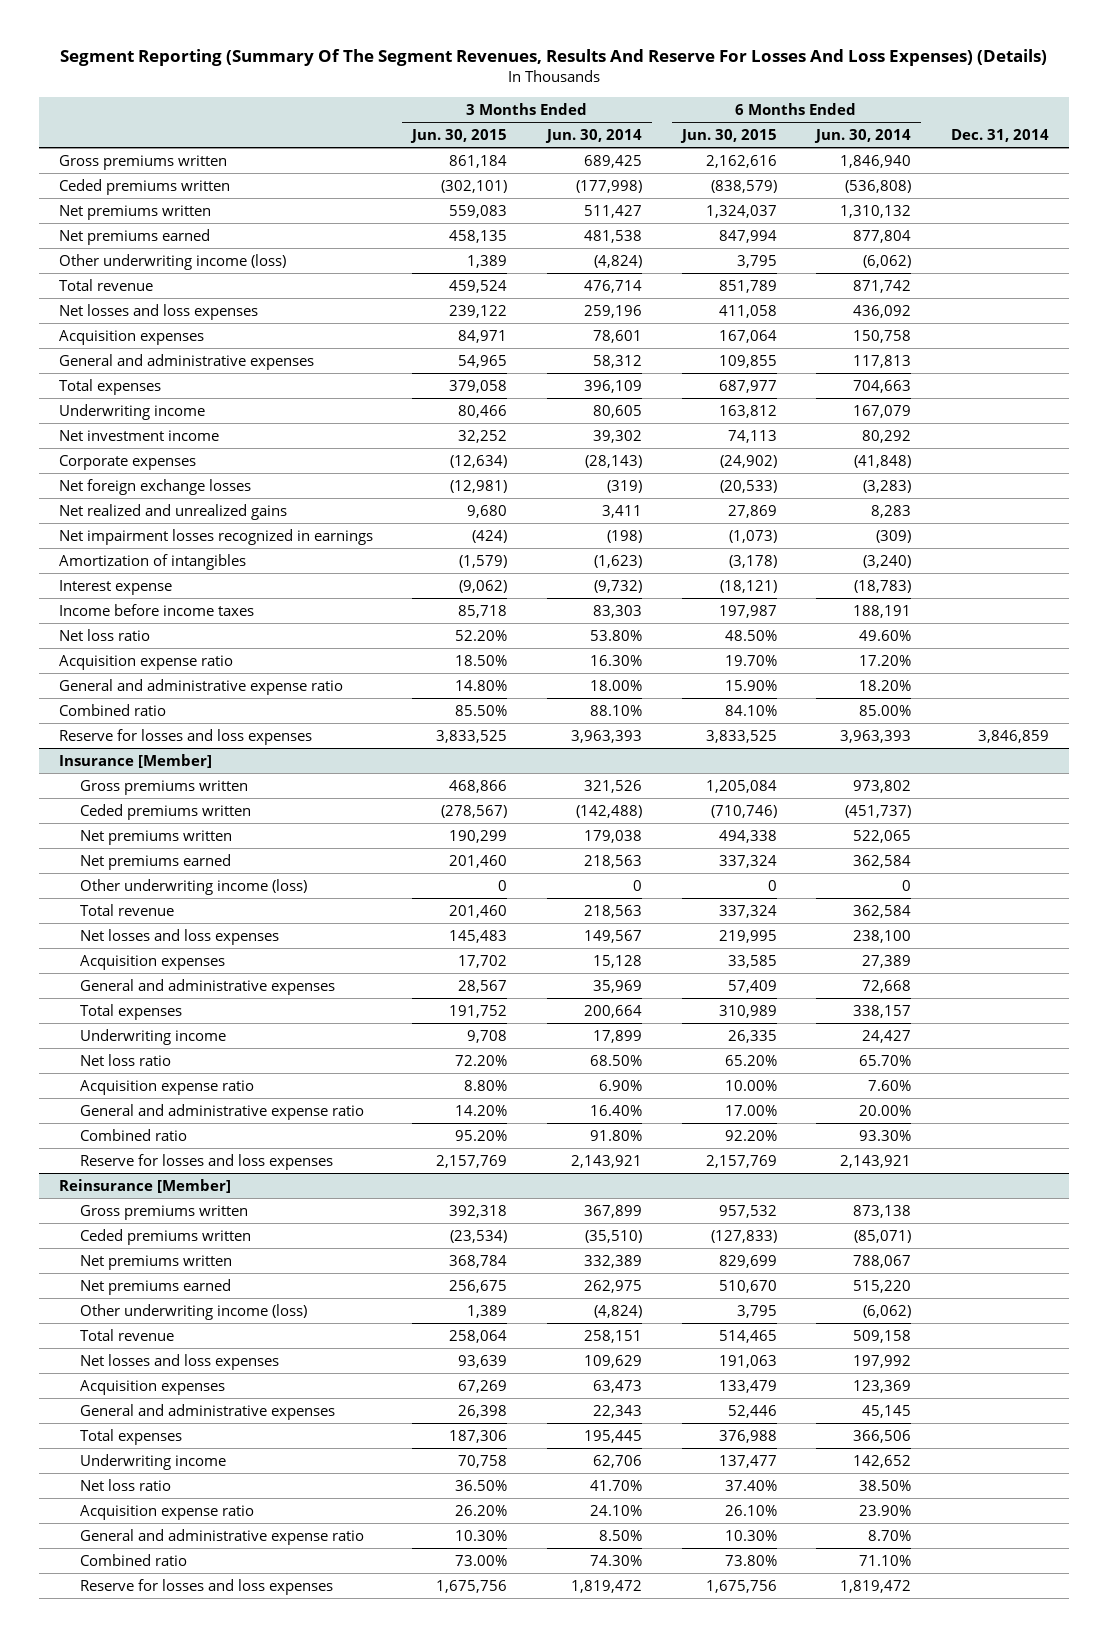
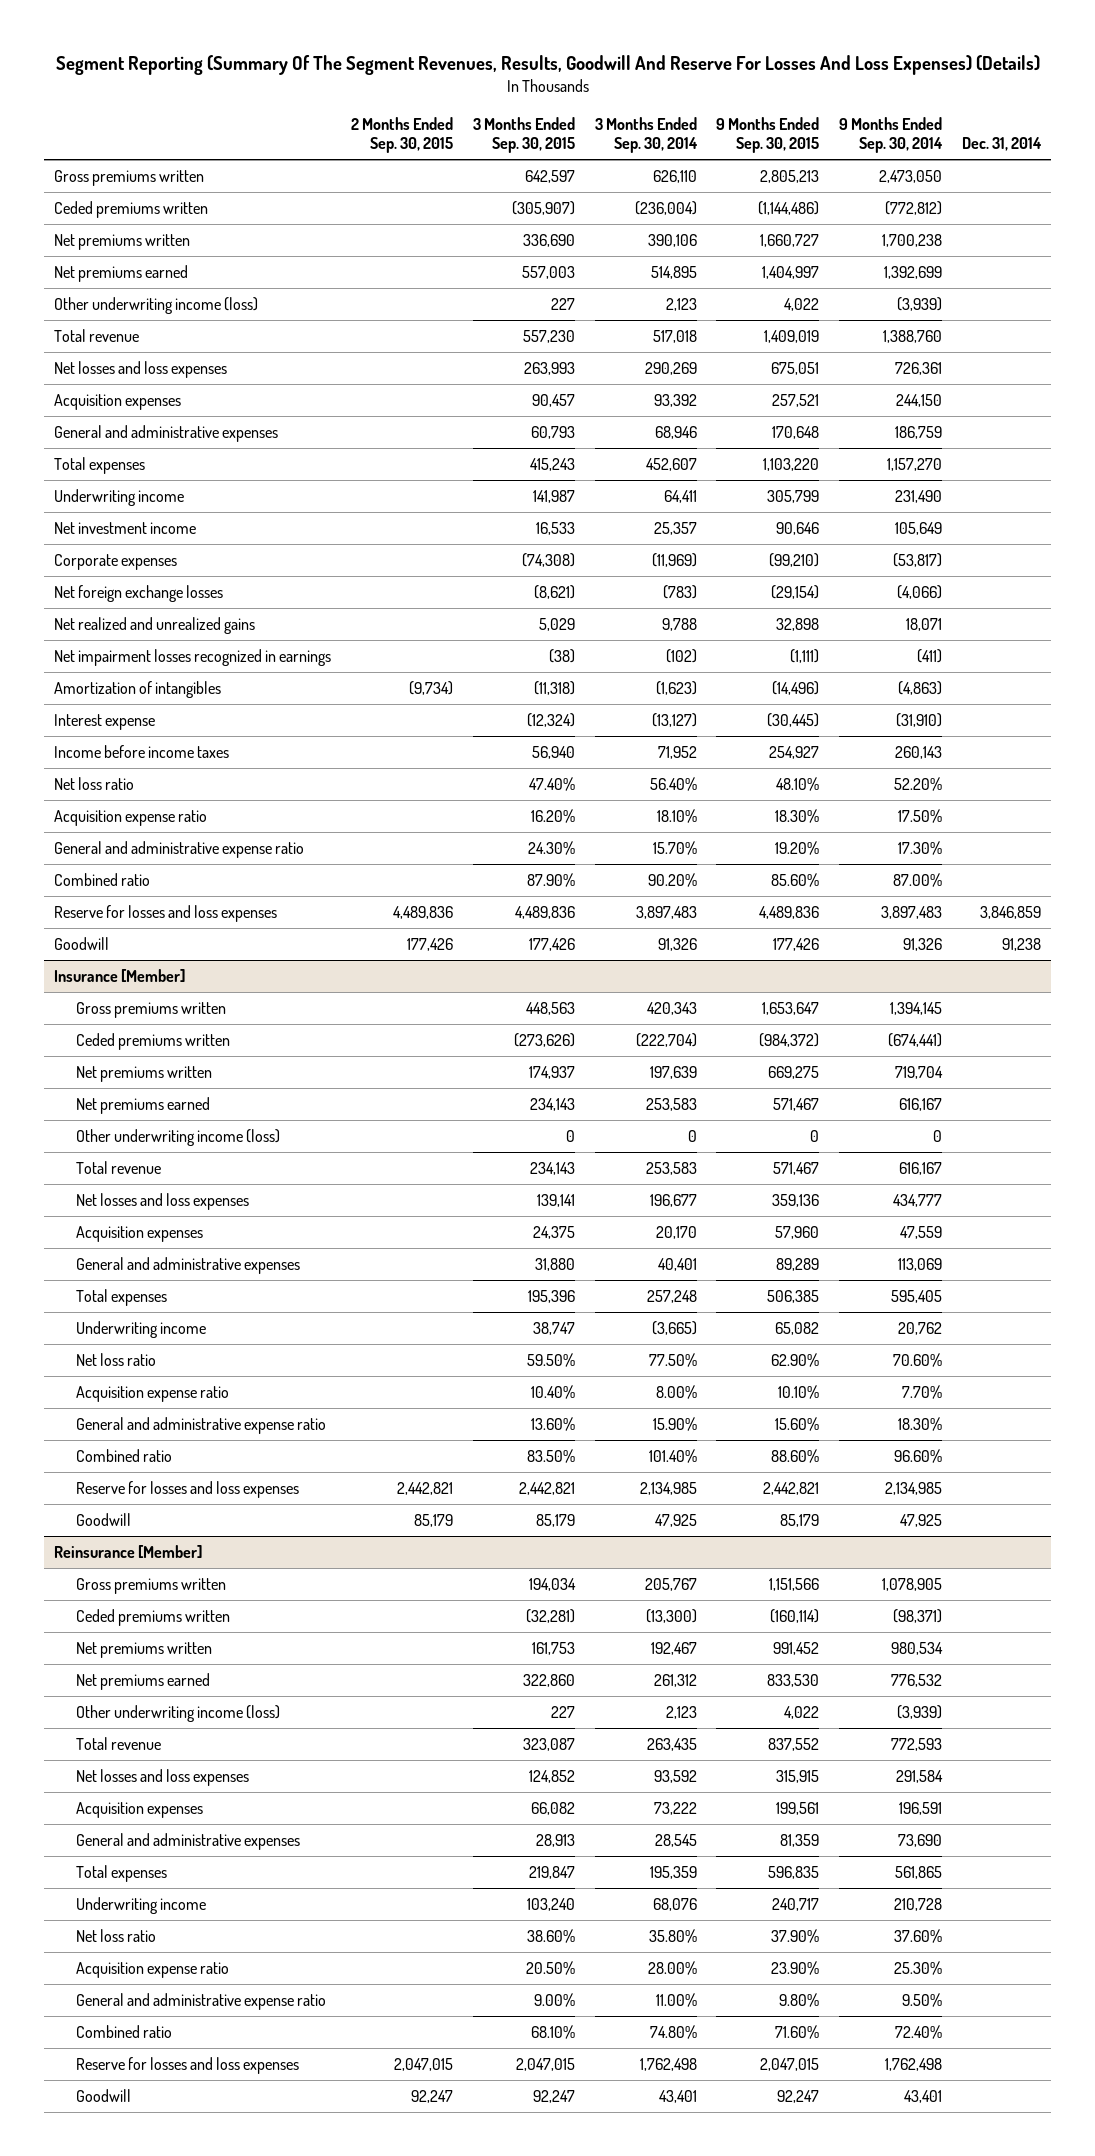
- Segment Reporting (Summary Of The Segment Revenues, Results And Reserve For Losses And Loss Expenses) (Details)
+ Segment Reporting (Summary Of The Segment Revenues, Results, Goodwill And Reserve For Losses And Loss Expenses) (Details)
- | 3 Months Ended Jun. 30, 2015 | 3 Months Ended Jun. 30, 2014 | 6 Months Ended Jun. 30, 2015 | 6 Months Ended Jun. 30, 2014 | Dec. 31, 2014
+ | 2 Months Ended Sep. 30, 2015 | 3 Months Ended Sep. 30, 2015 | 3 Months Ended Sep. 30, 2014 | 9 Months Ended Sep. 30, 2015 | 9 Months Ended Sep. 30, 2014 | Dec. 31, 2014
+ Goodwill | 177,426 | 177,426 | 91,326 | 177,426 | 91,326 | 91,238
@ Insurance [Member]
+ Goodwill | 85,179 | 85,179 | 47,925 | 85,179 | 47,925 |
@ Reinsurance [Member]
+ Goodwill | 92,247 | 92,247 | 43,401 | 92,247 | 43,401 |

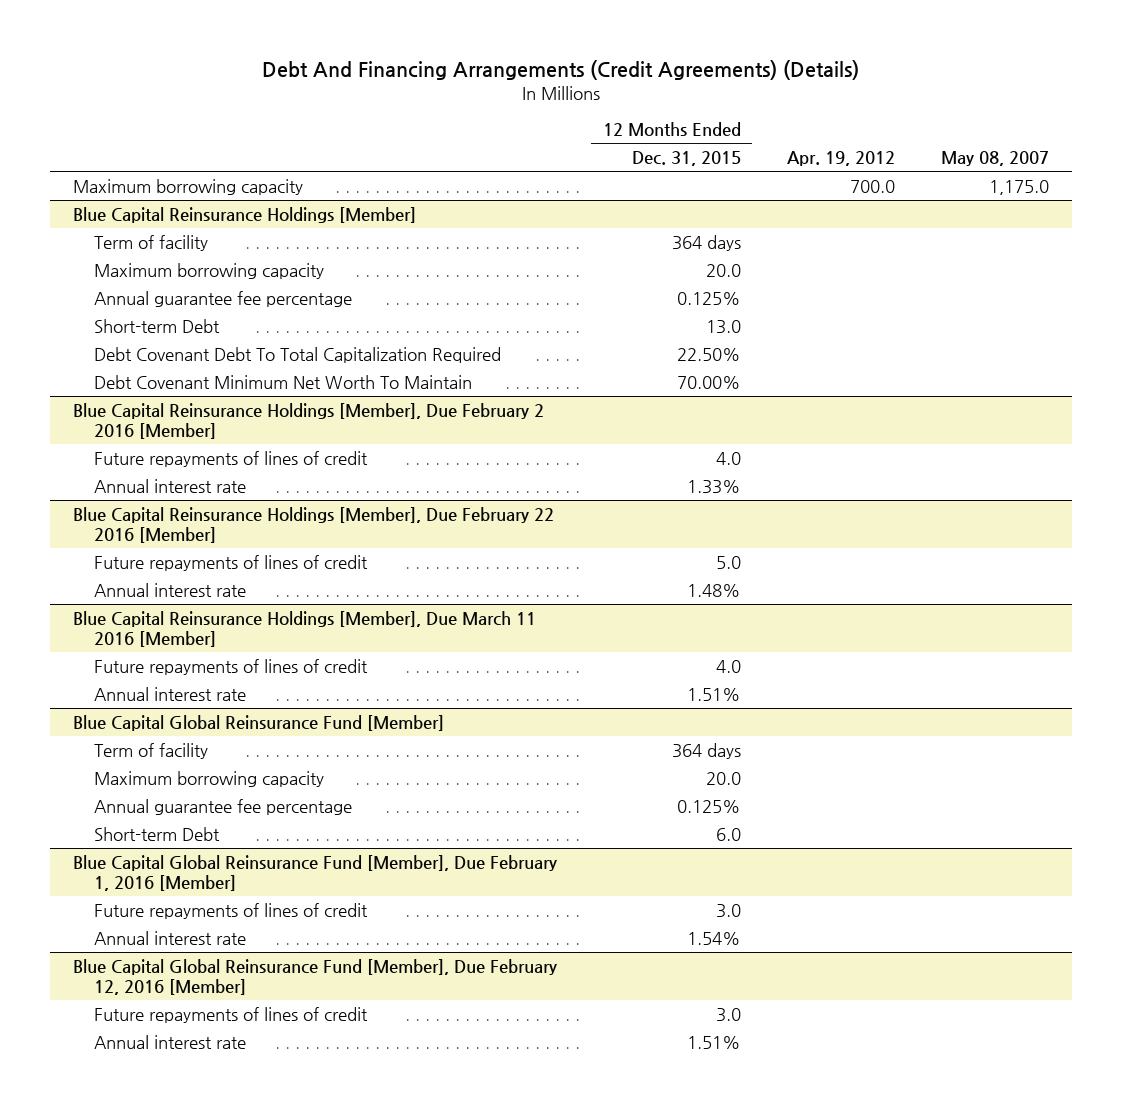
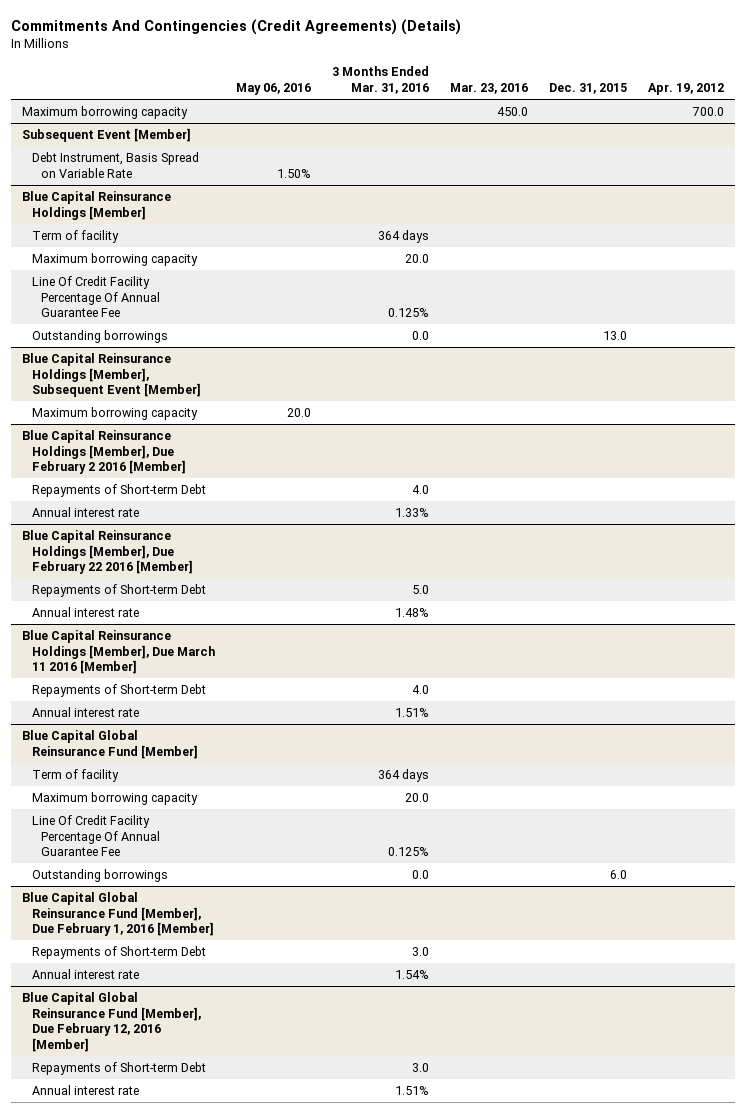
- Debt And Financing Arrangements (Credit Agreements) (Details)
+ Commitments And Contingencies (Credit Agreements) (Details)
- | 12 Months Ended Dec. 31, 2015 | Apr. 19, 2012 | May 08, 2007
+ | May 06, 2016 | 3 Months Ended Mar. 31, 2016 | Mar. 23, 2016 | Dec. 31, 2015 | Apr. 19, 2012
+ Subsequent Event [Member]
+ Debt Instrument, Basis Spread on Variable Rate | 1.50% | | | |
@ Blue Capital Reinsurance Holdings [Member]
- Annual guarantee fee percentage | 0.125% | |
- Short-term Debt | 13.0 | |
- Debt Covenant Debt To Total Capitalization Required | 22.50% | |
- Debt Covenant Minimum Net Worth To Maintain | 70.00% | |
+ Line Of Credit Facility Percentage Of Annual Guarantee Fee | | 0.125% | | |
+ Outstanding borrowings | | 0.0 | | 13.0 |
+ Blue Capital Reinsurance Holdings [Member], Subsequent Event [Member]
+ Maximum borrowing capacity | 20.0 | | | |
@ Blue Capital Reinsurance Holdings [Member], Due February 2 2016 [Member]
- Future repayments of lines of credit | 4.0 | |
+ Repayments of Short-term Debt | | 4.0 | | |
@ Blue Capital Reinsurance Holdings [Member], Due February 22 2016 [Member]
- Future repayments of lines of credit | 5.0 | |
+ Repayments of Short-term Debt | | 5.0 | | |
@ Blue Capital Reinsurance Holdings [Member], Due March 11 2016 [Member]
- Future repayments of lines of credit | 4.0 | |
+ Repayments of Short-term Debt | | 4.0 | | |
@ Blue Capital Global Reinsurance Fund [Member]
- Annual guarantee fee percentage | 0.125% | |
- Short-term Debt | 6.0 | |
+ Line Of Credit Facility Percentage Of Annual Guarantee Fee | | 0.125% | | |
+ Outstanding borrowings | | 0.0 | | 6.0 |
@ Blue Capital Global Reinsurance Fund [Member], Due February 1, 2016 [Member]
- Future repayments of lines of credit | 3.0 | |
+ Repayments of Short-term Debt | | 3.0 | | |
@ Blue Capital Global Reinsurance Fund [Member], Due February 12, 2016 [Member]
- Future repayments of lines of credit | 3.0 | |
+ Repayments of Short-term Debt | | 3.0 | | |

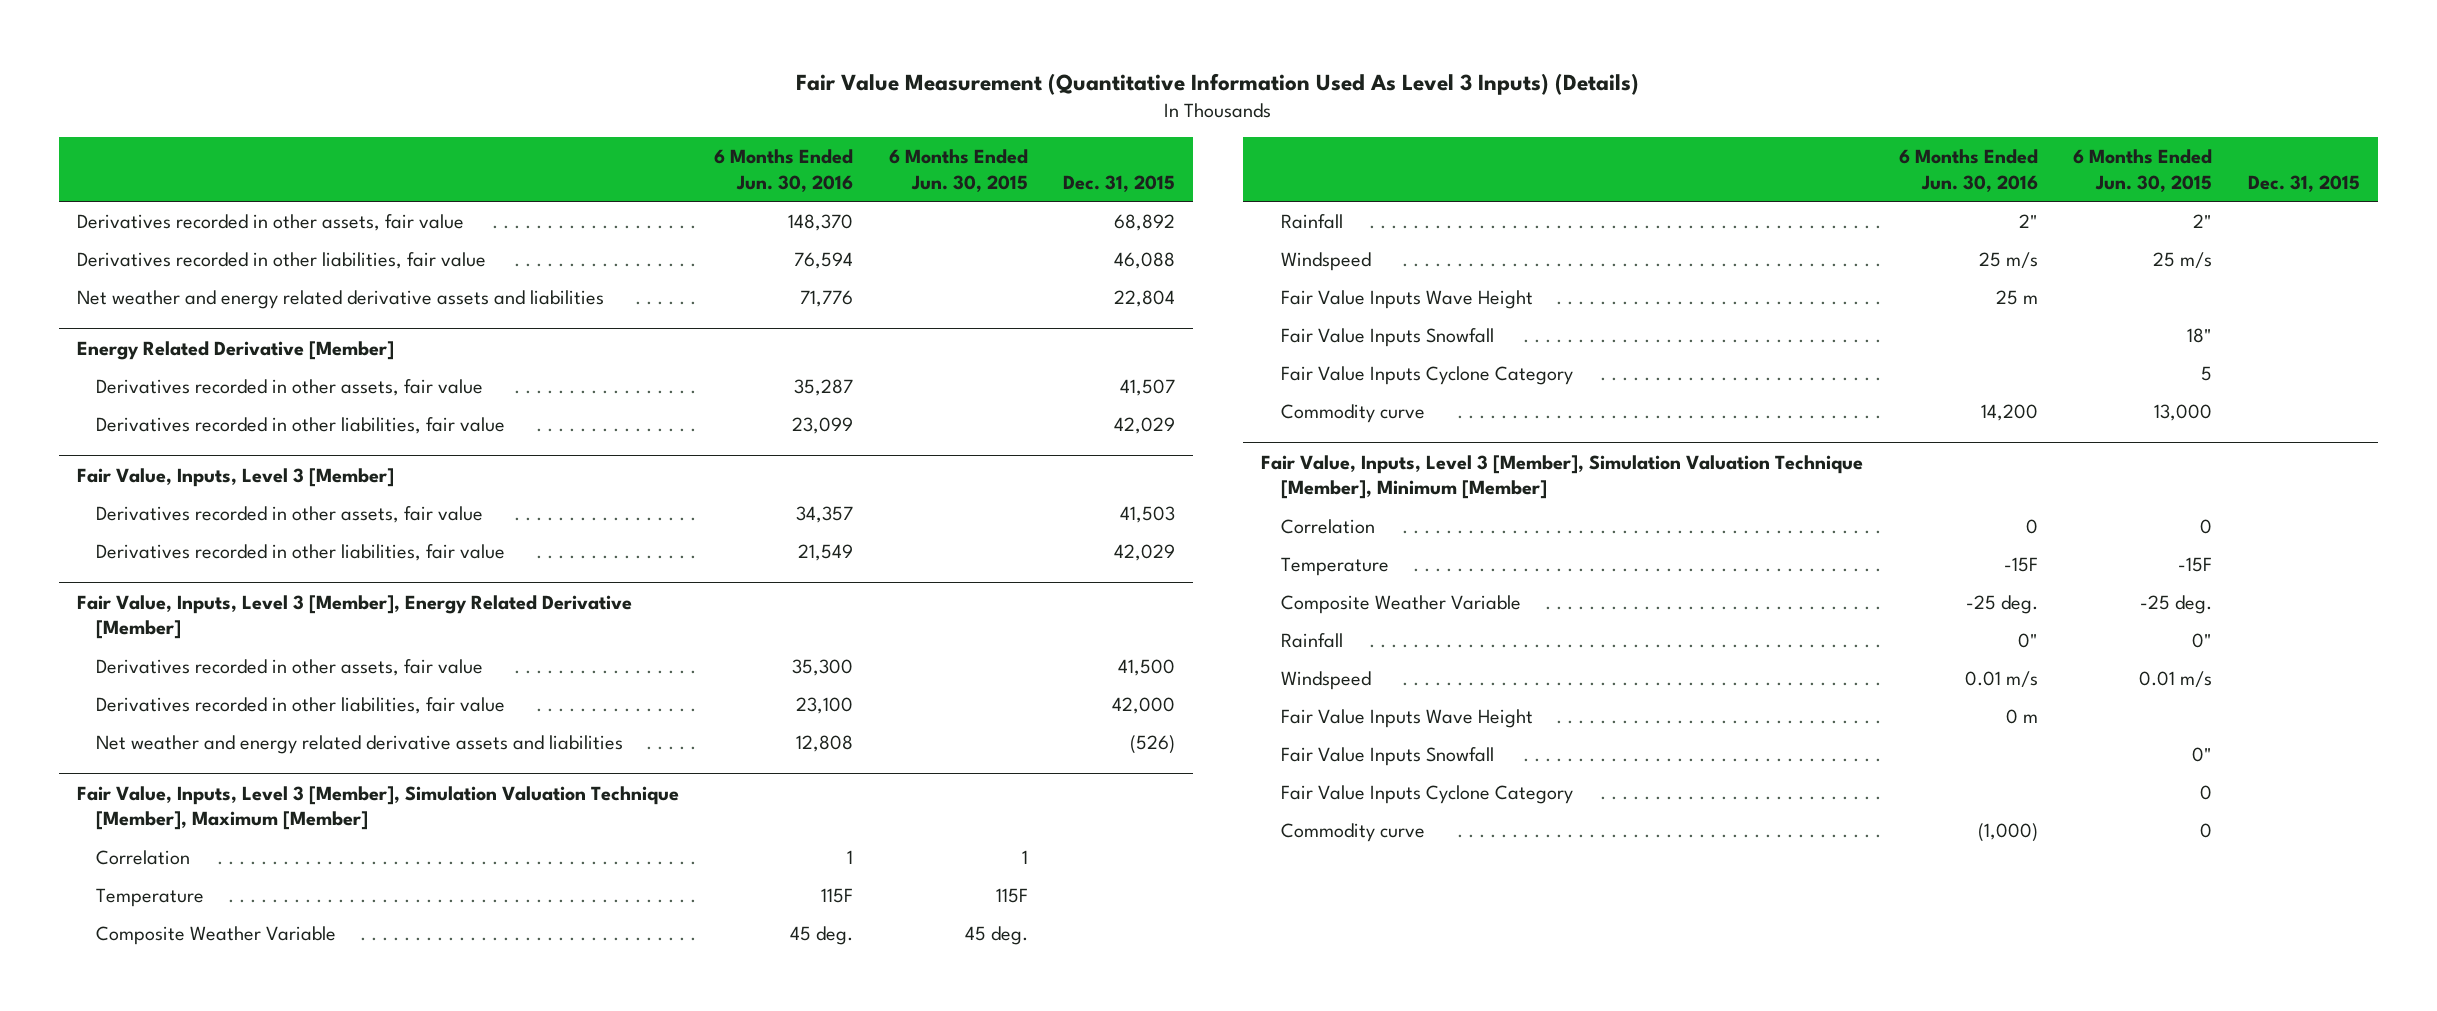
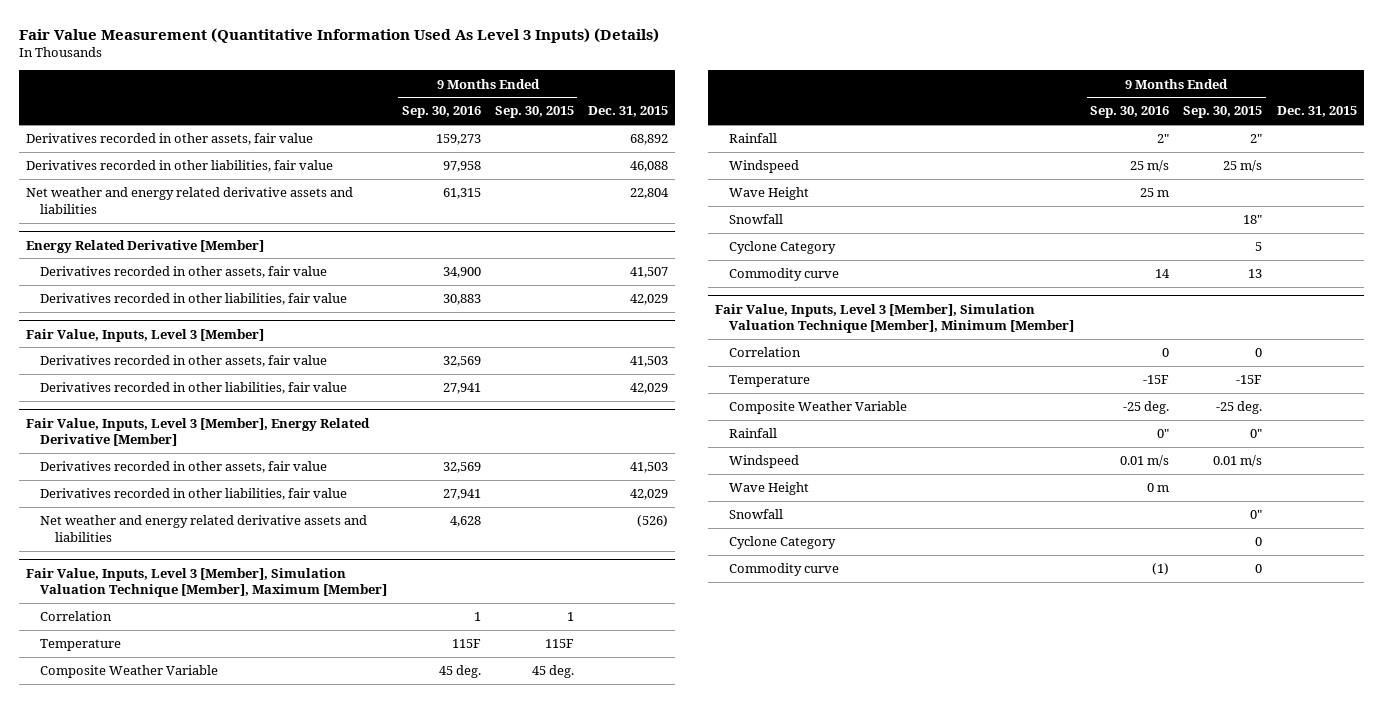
- | 6 Months Ended Jun. 30, 2016 | 6 Months Ended Jun. 30, 2015 | Dec. 31, 2015
+ | 9 Months Ended Sep. 30, 2016 | 9 Months Ended Sep. 30, 2015 | Dec. 31, 2015
@ Fair Value, Inputs, Level 3 [Member], Energy Related Derivative [Member]
- Derivatives recorded in other assets, fair value | 35,300 | | 41,500
- Derivatives recorded in other liabilities, fair value | 23,100 | | 42,000
+ Derivatives recorded in other assets, fair value | 32,569 | | 41,503
+ Derivatives recorded in other liabilities, fair value | 27,941 | | 42,029
@ Fair Value, Inputs, Level 3 [Member], Simulation Valuation Technique [Member], Maximum [Member]
- Fair Value Inputs Wave Height | 25 m | |
- Fair Value Inputs Snowfall | | 18" |
- Fair Value Inputs Cyclone Category | | 5 |
+ Wave Height | 25 m | |
+ Snowfall | | 18" |
+ Cyclone Category | | 5 |
@ Fair Value, Inputs, Level 3 [Member], Simulation Valuation Technique [Member], Minimum [Member]
- Fair Value Inputs Wave Height | 0 m | |
- Fair Value Inputs Snowfall | | 0" |
- Fair Value Inputs Cyclone Category | | 0 |
+ Wave Height | 0 m | |
+ Snowfall | | 0" |
+ Cyclone Category | | 0 |

